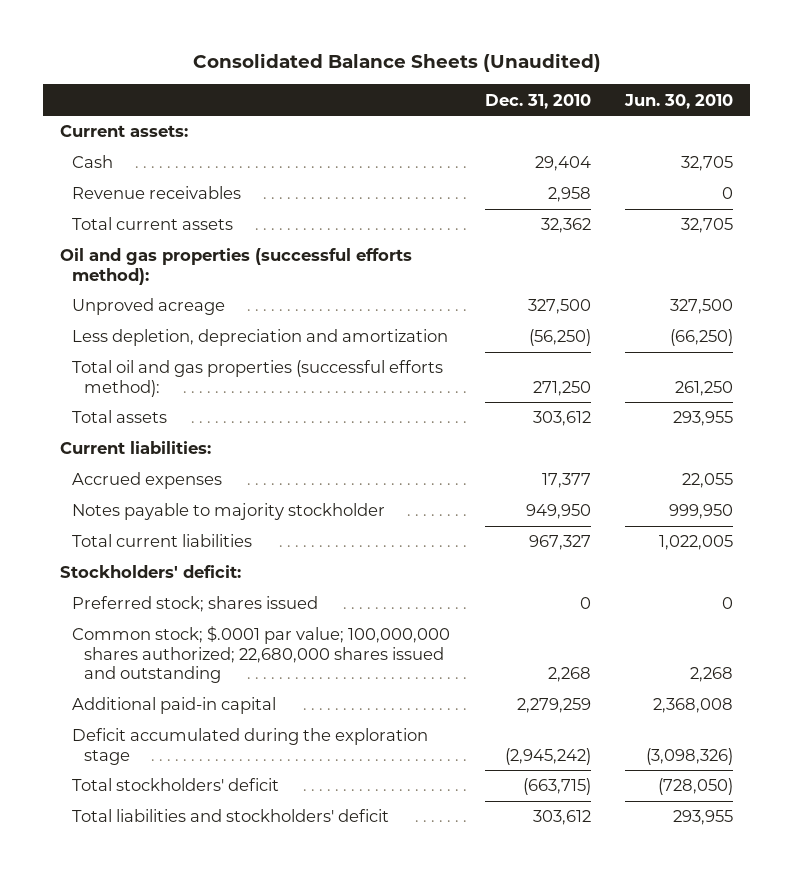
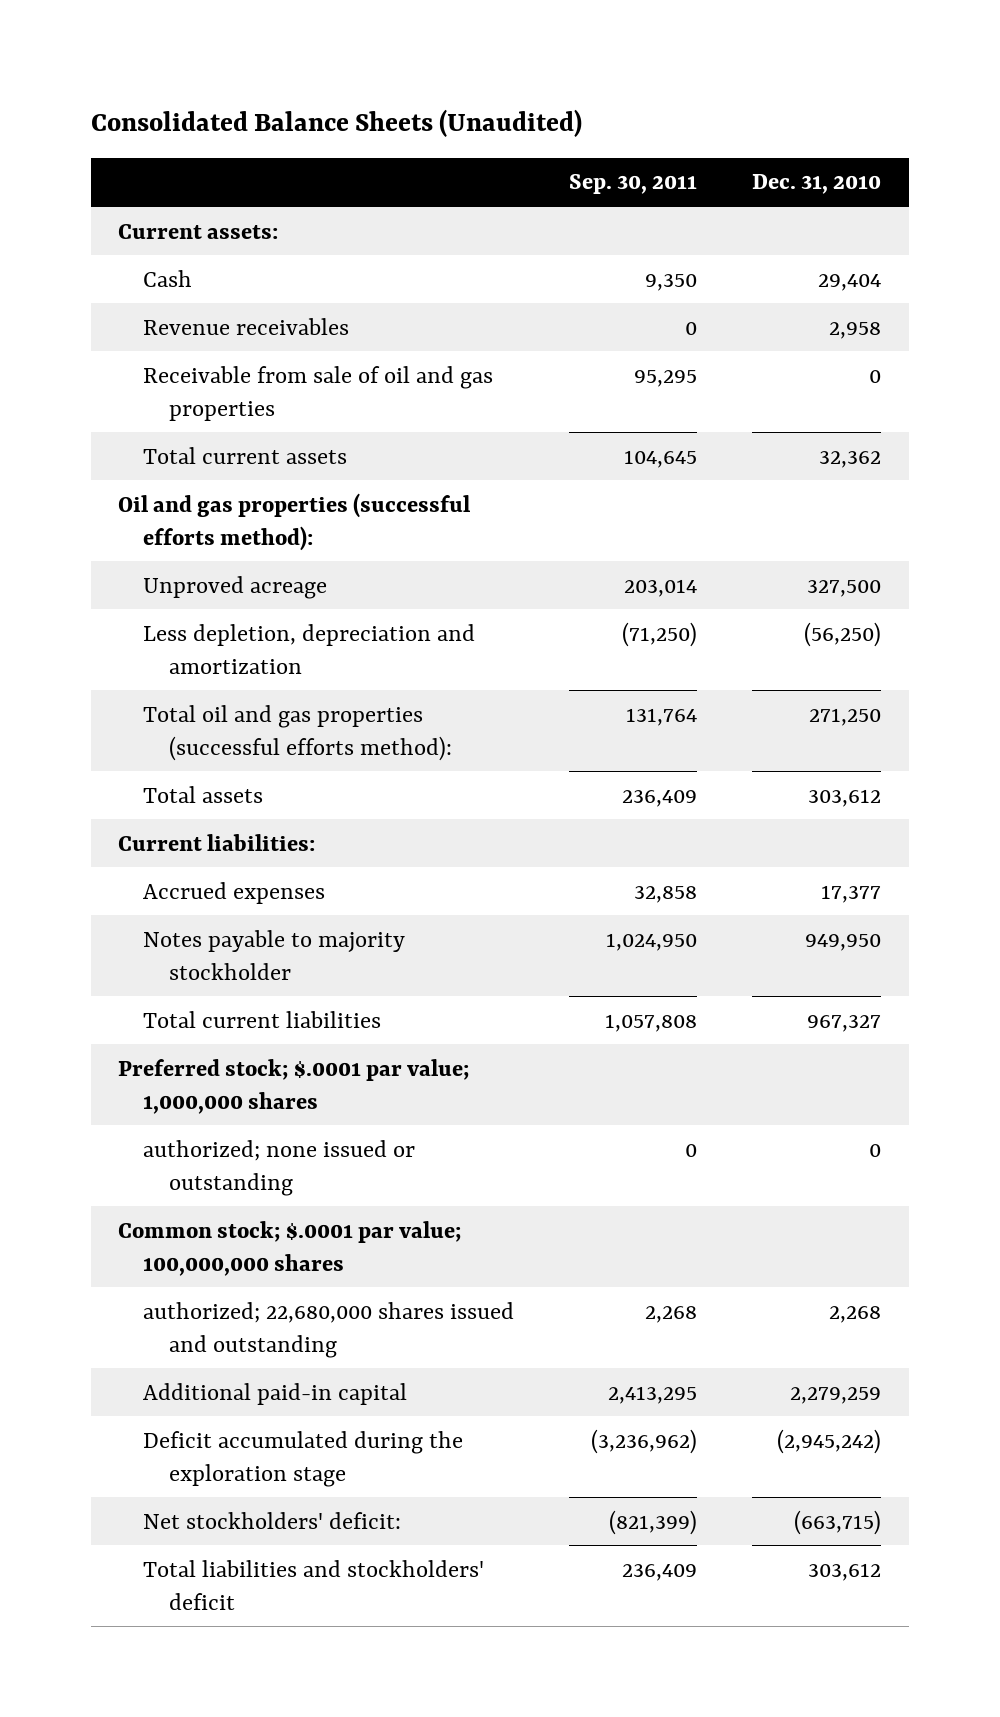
- | Dec. 31, 2010 | Jun. 30, 2010
+ | Sep. 30, 2011 | Dec. 31, 2010
+ Receivable from sale of oil and gas properties | 95,295 | 0
- Stockholders' deficit:
- Preferred stock; shares issued | 0 | 0
- Common stock; $.0001 par value; 100,000,000 shares authorized; 22,680,000 shares issued and outstanding | 2,268 | 2,268
+ Preferred stock; $.0001 par value; 1,000,000 shares
+ authorized; none issued or outstanding | 0 | 0
+ Common stock; $.0001 par value; 100,000,000 shares
+ authorized; 22,680,000 shares issued and outstanding | 2,268 | 2,268
- Total stockholders' deficit | (663,715) | (728,050)
+ Net stockholders' deficit: | (821,399) | (663,715)

